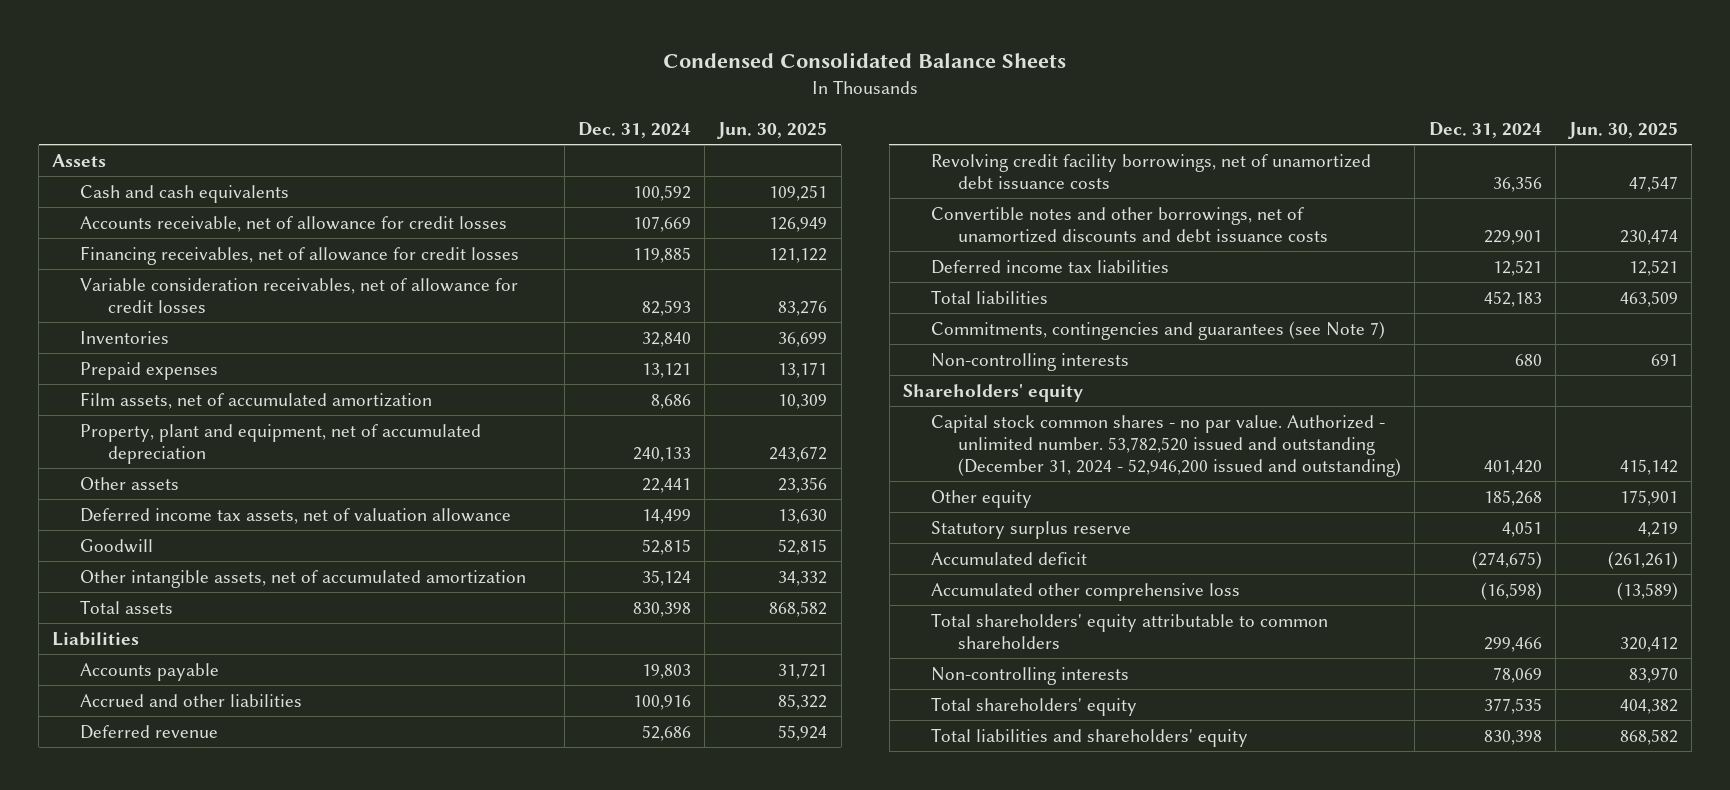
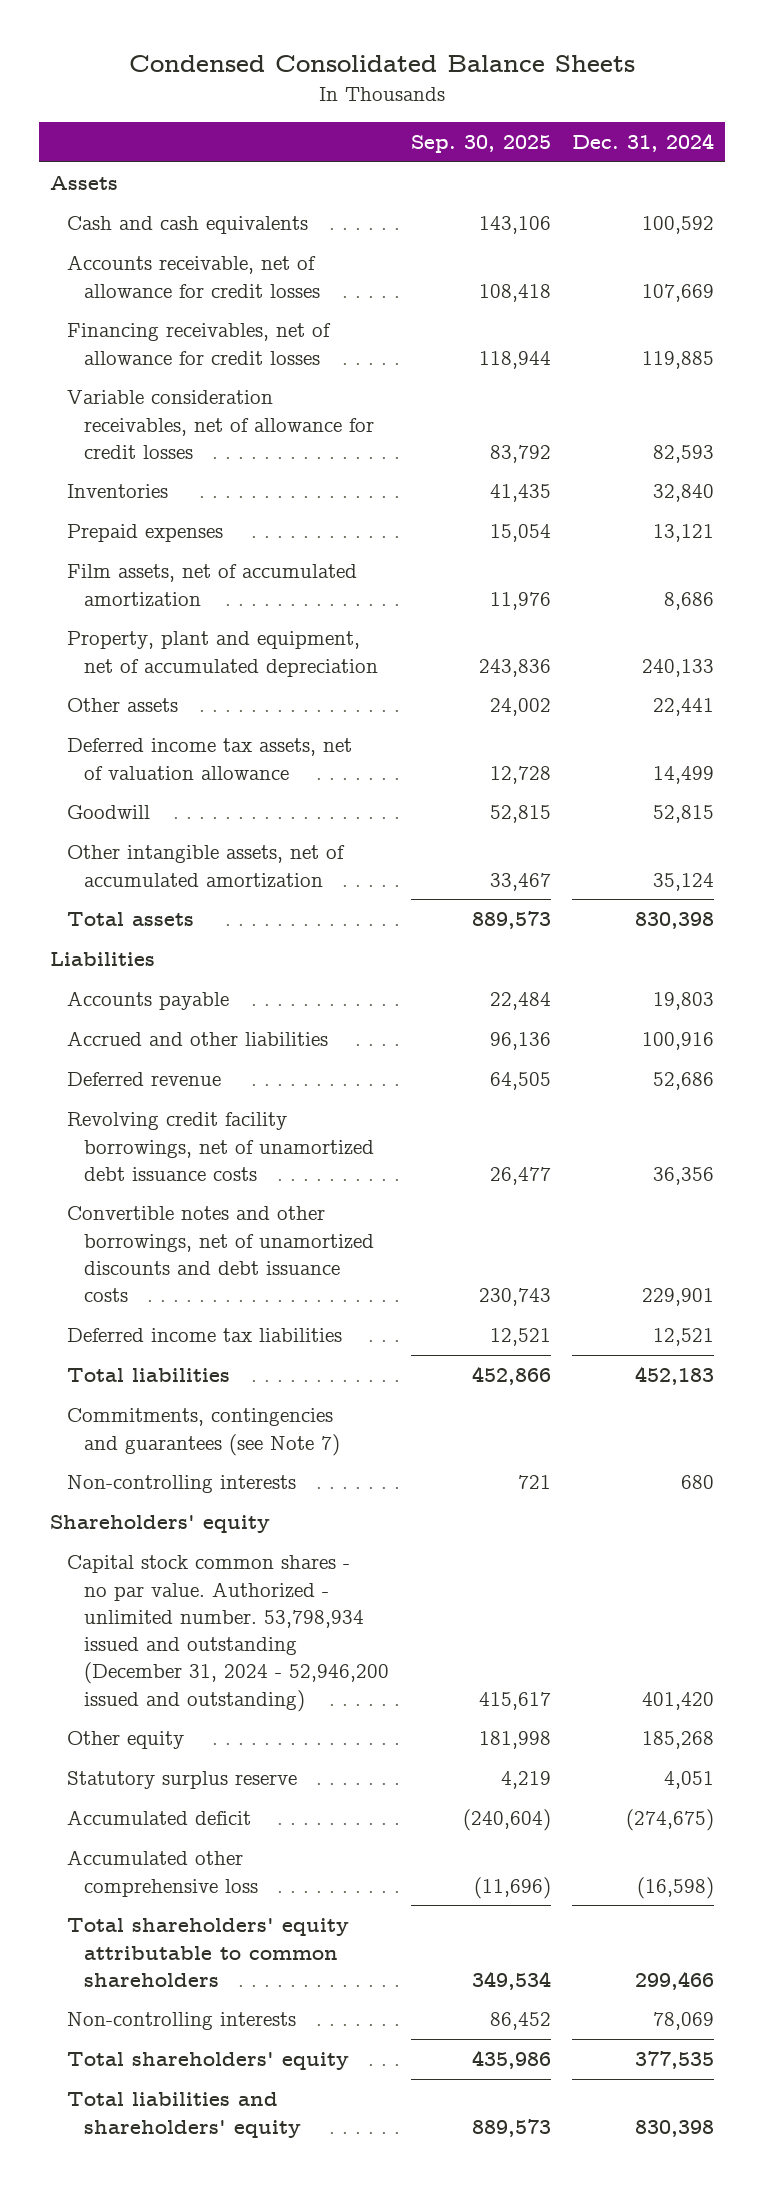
- | Dec. 31, 2024 | Jun. 30, 2025
+ | Sep. 30, 2025 | Dec. 31, 2024
- Capital stock common shares - no par value. Authorized - unlimited number. 53,782,520 issued and outstanding (December 31, 2024 - 52,946,200 issued and outstanding) | 401,420 | 415,142
+ Capital stock common shares - no par value. Authorized - unlimited number. 53,798,934 issued and outstanding (December 31, 2024 - 52,946,200 issued and outstanding) | 415,617 | 401,420

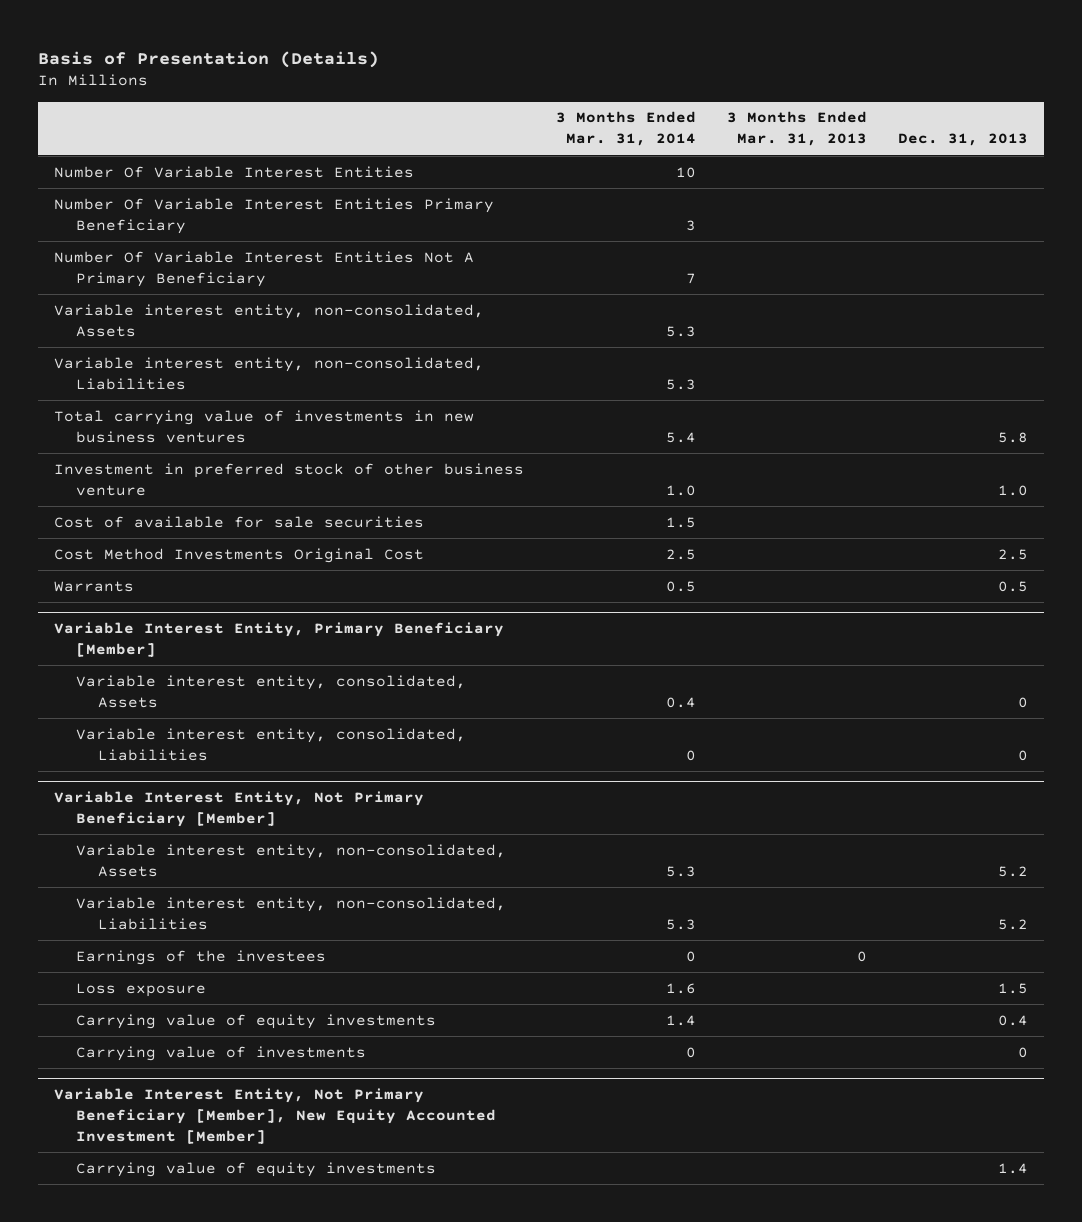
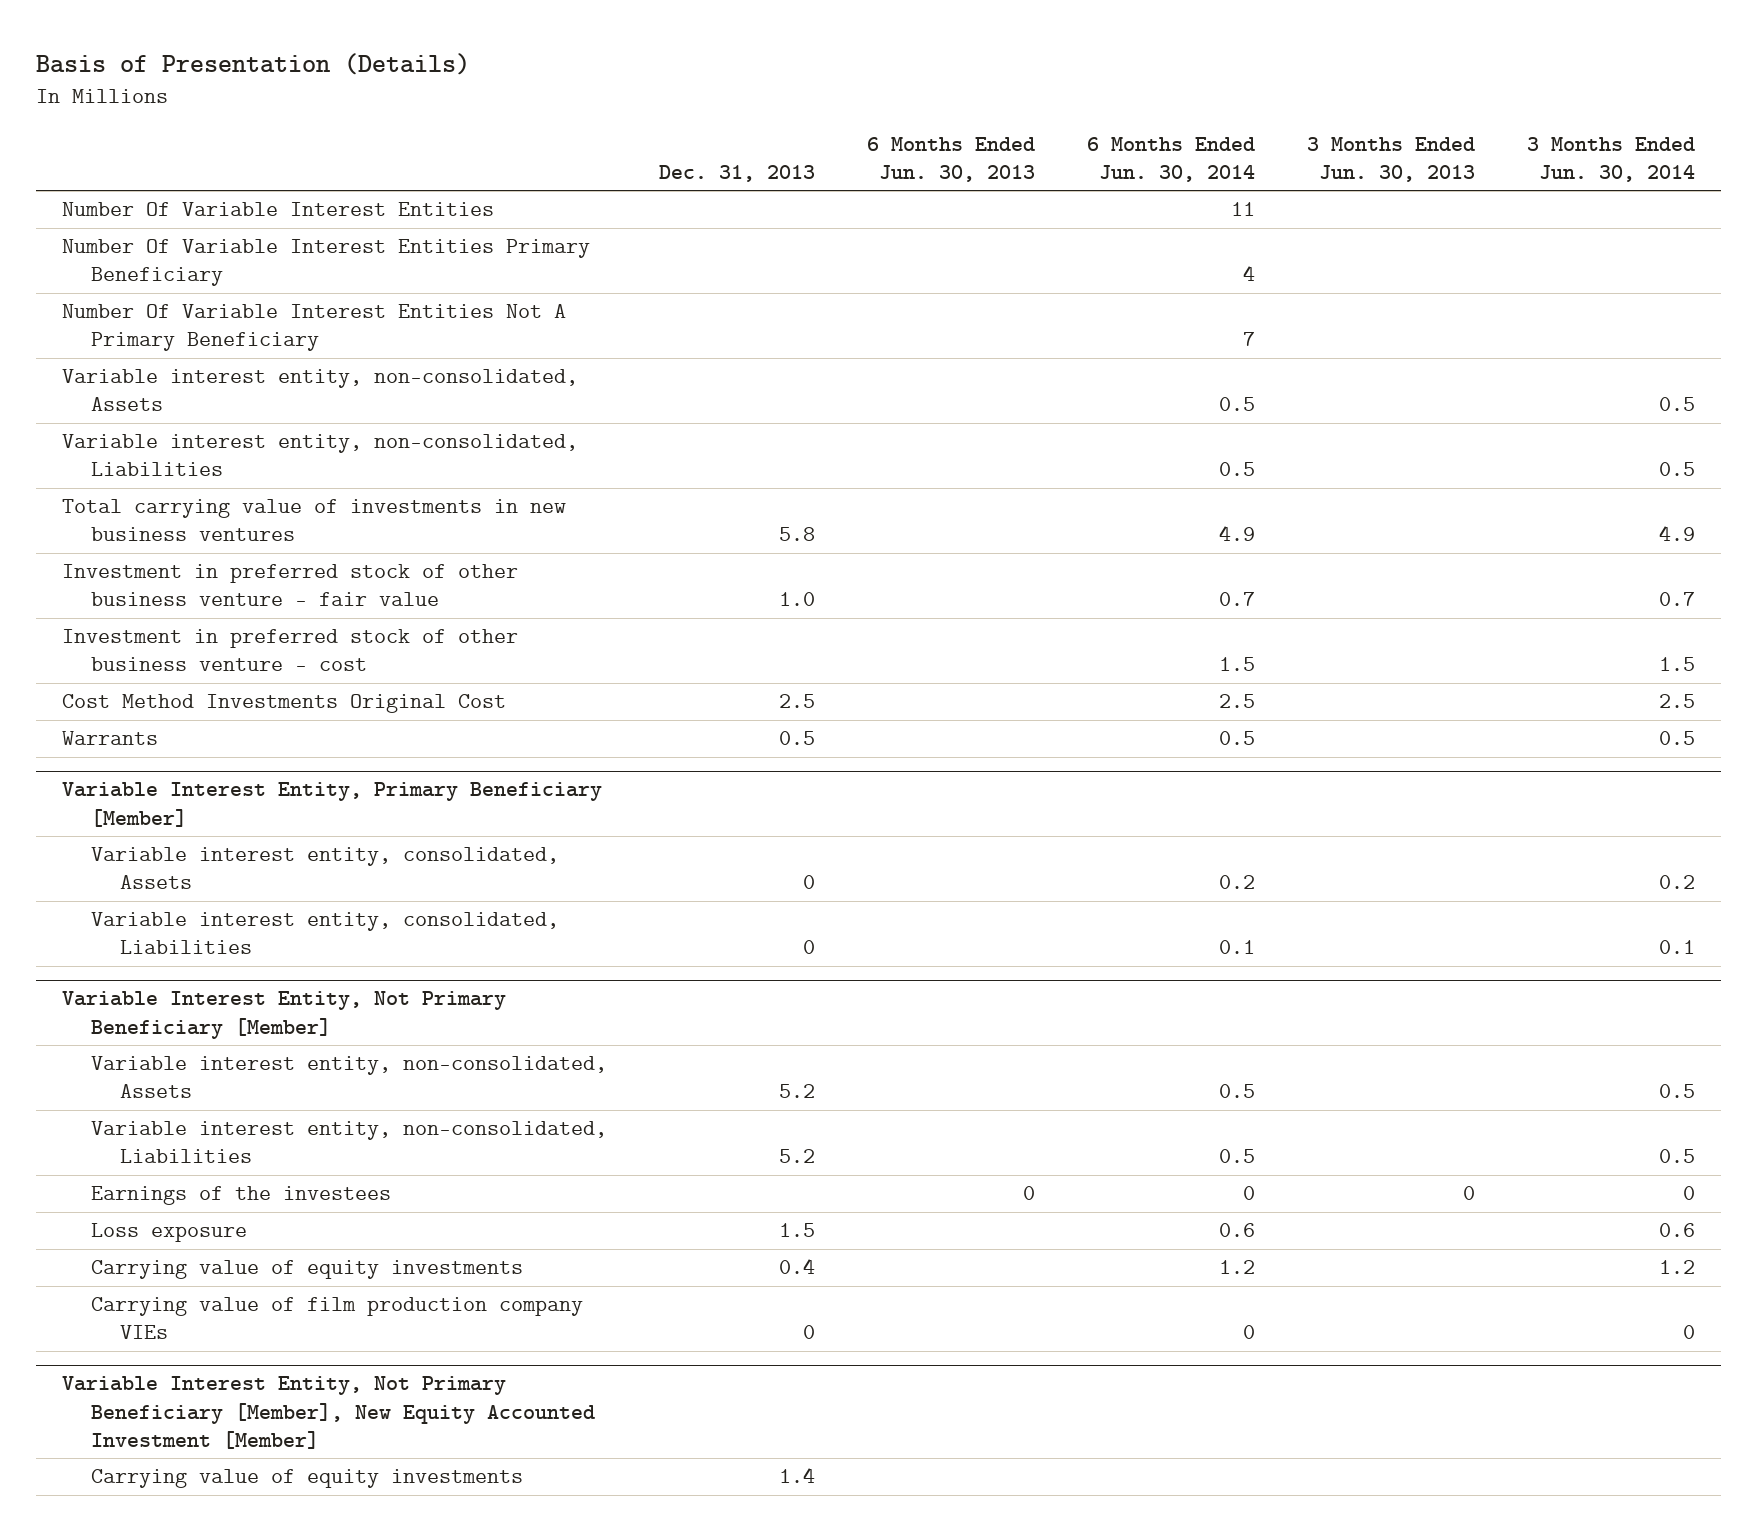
- | 3 Months Ended Mar. 31, 2014 | 3 Months Ended Mar. 31, 2013 | Dec. 31, 2013
+ | Dec. 31, 2013 | 6 Months Ended Jun. 30, 2013 | 6 Months Ended Jun. 30, 2014 | 3 Months Ended Jun. 30, 2013 | 3 Months Ended Jun. 30, 2014
- Investment in preferred stock of other business venture | 1.0 | | 1.0
- Cost of available for sale securities | 1.5 | |
+ Investment in preferred stock of other business venture - fair value | 1.0 | | 0.7 | | 0.7
+ Investment in preferred stock of other business venture - cost | | | 1.5 | | 1.5
@ Variable Interest Entity, Not Primary Beneficiary [Member]
- Carrying value of investments | 0 | | 0
+ Carrying value of film production company VIEs | 0 | | 0 | | 0

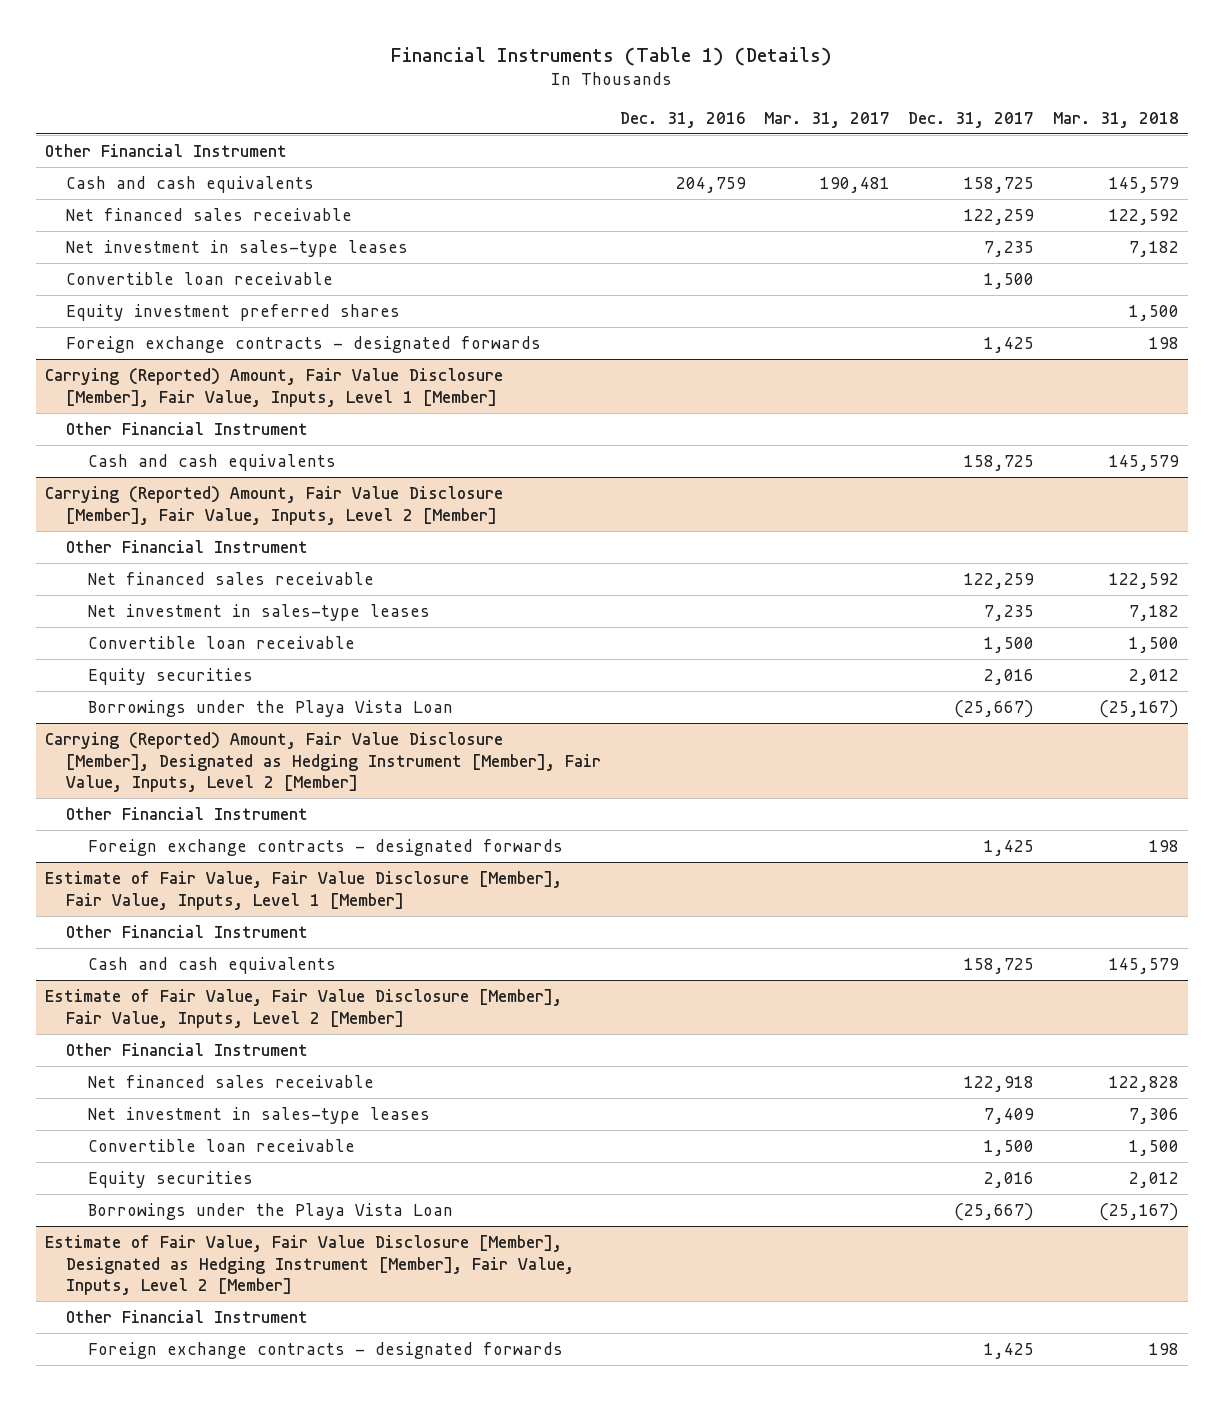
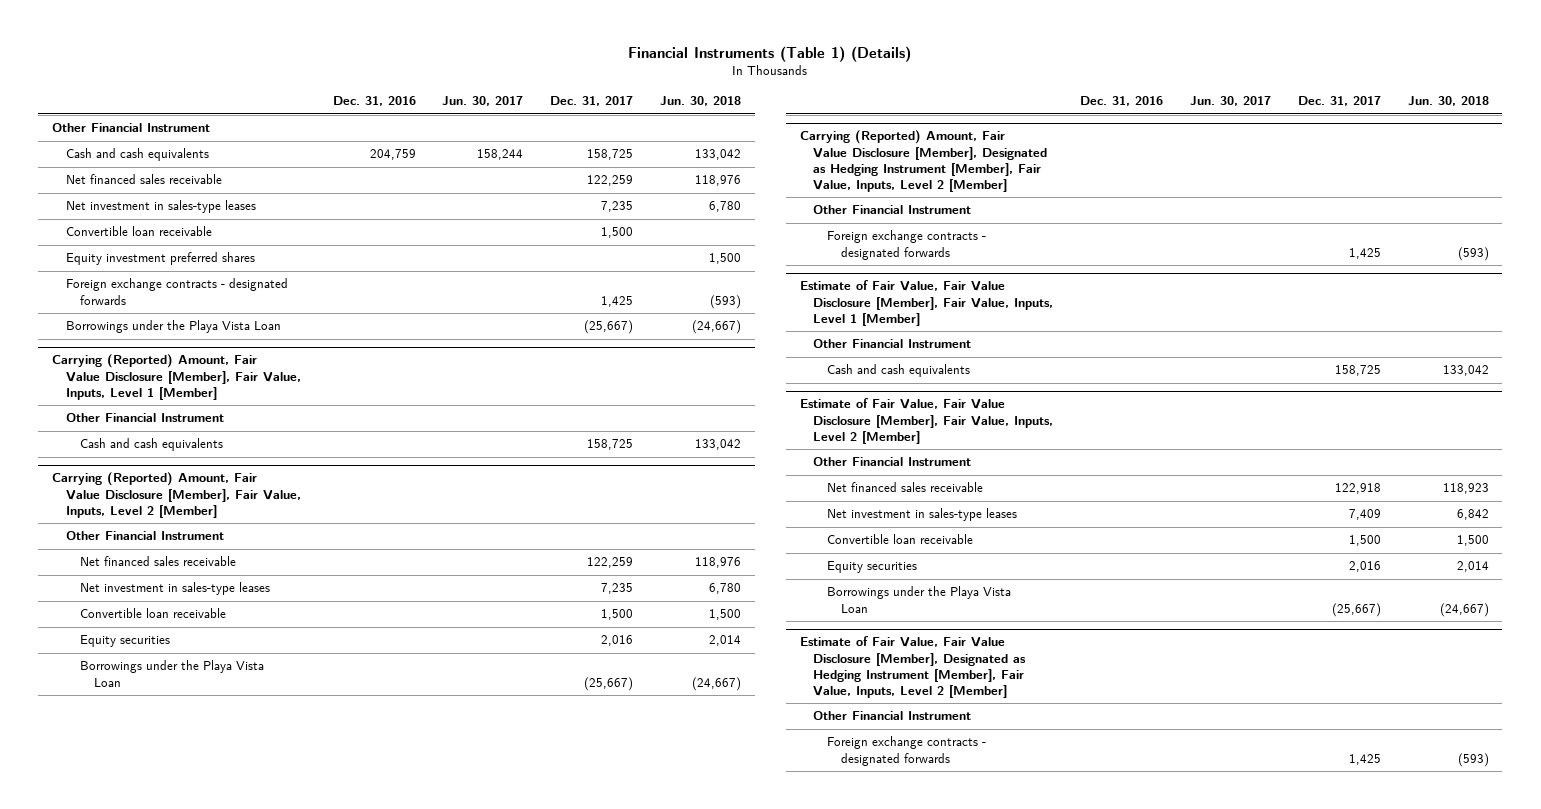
- | Dec. 31, 2016 | Mar. 31, 2017 | Dec. 31, 2017 | Mar. 31, 2018
+ | Dec. 31, 2016 | Jun. 30, 2017 | Dec. 31, 2017 | Jun. 30, 2018
+ Borrowings under the Playa Vista Loan | | | (25,667) | (24,667)

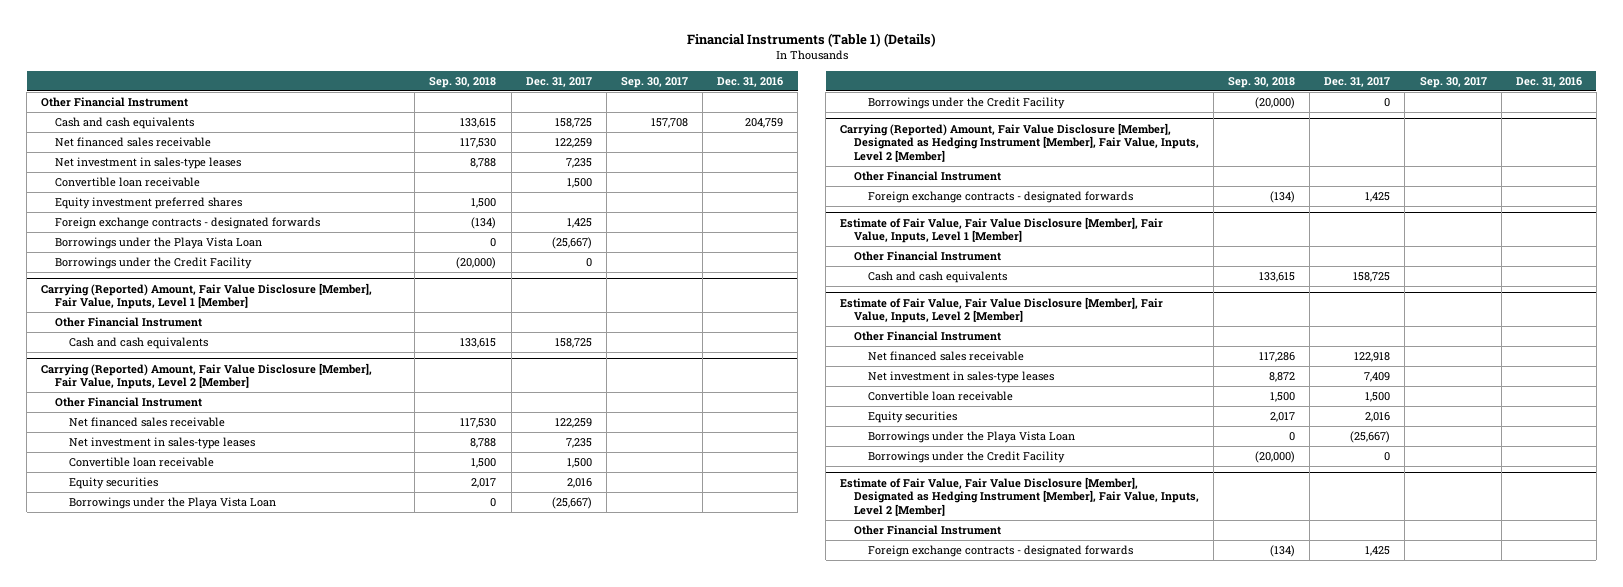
- | Dec. 31, 2016 | Jun. 30, 2017 | Dec. 31, 2017 | Jun. 30, 2018
+ | Sep. 30, 2018 | Dec. 31, 2017 | Sep. 30, 2017 | Dec. 31, 2016
+ Borrowings under the Credit Facility | (20,000) | 0 | |
@ Carrying (Reported) Amount, Fair Value Disclosure [Member], Fair Value, Inputs, Level 2 [Member]
+ Borrowings under the Credit Facility | (20,000) | 0 | |
@ Estimate of Fair Value, Fair Value Disclosure [Member], Fair Value, Inputs, Level 2 [Member]
+ Borrowings under the Credit Facility | (20,000) | 0 | |

